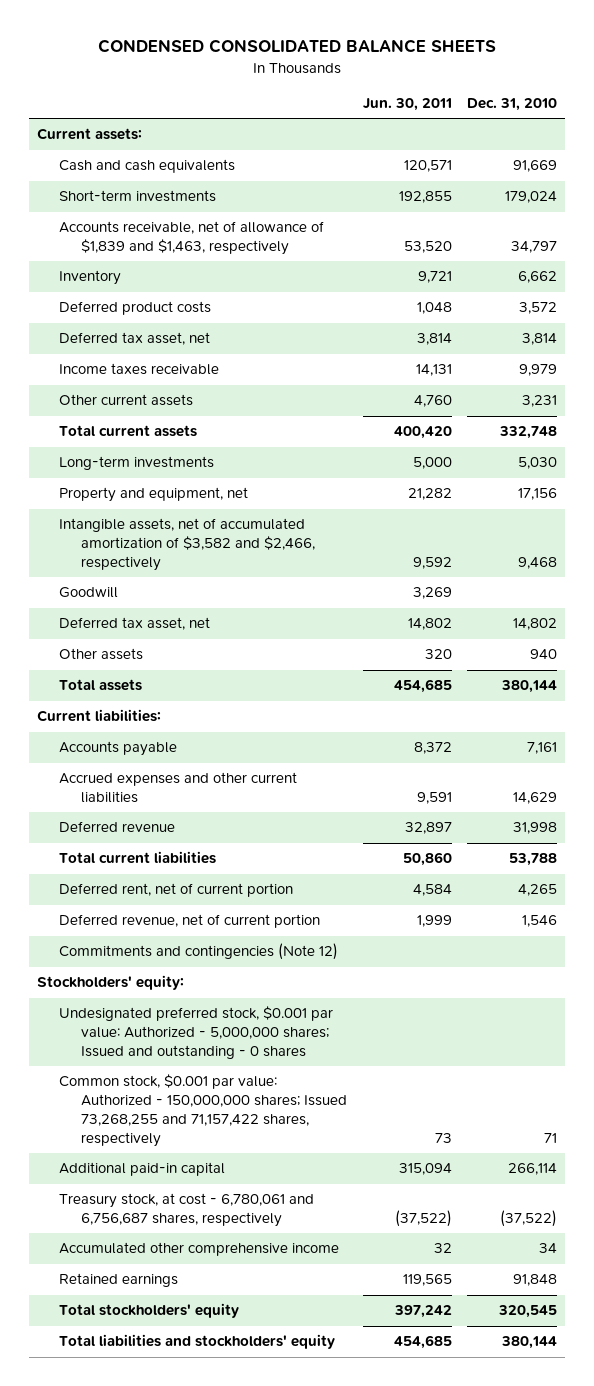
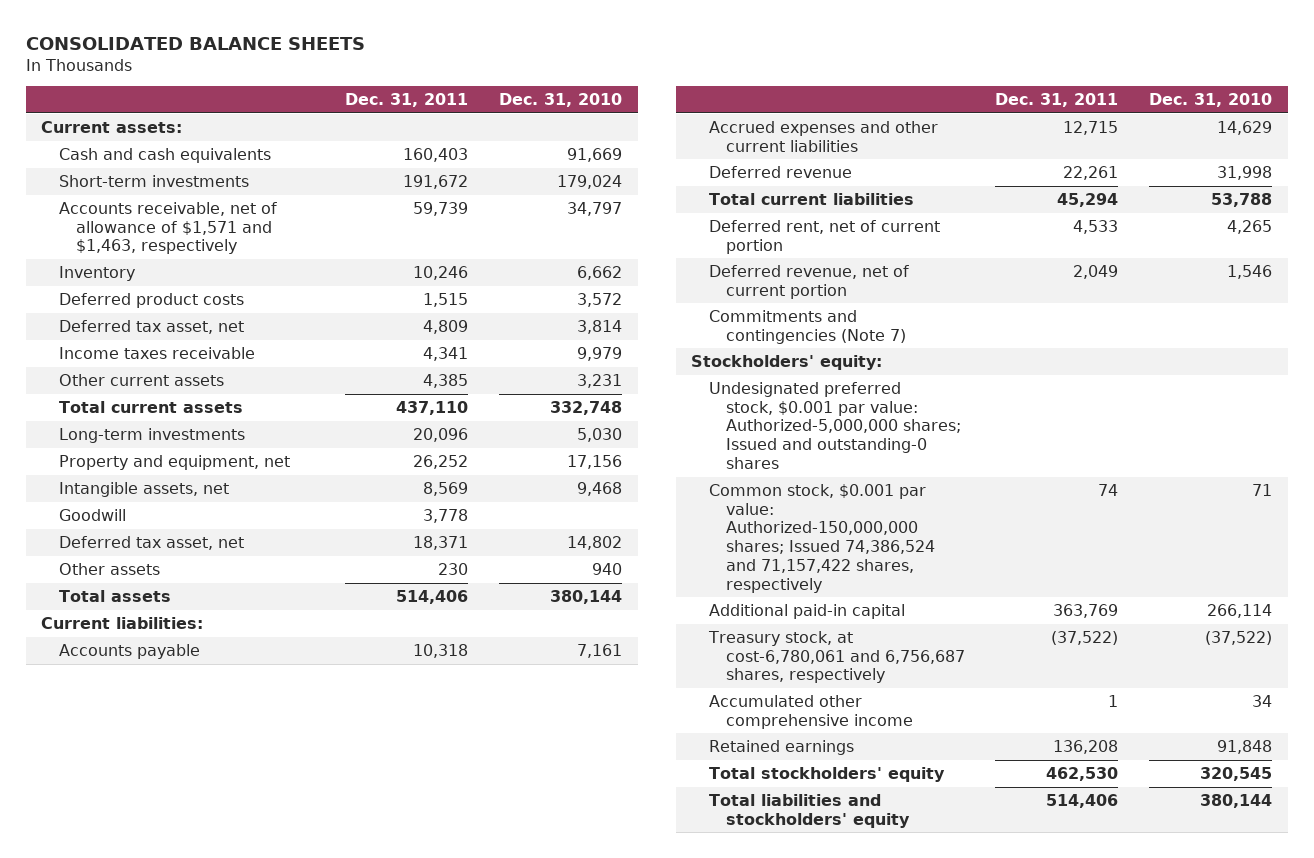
- CONDENSED CONSOLIDATED BALANCE SHEETS
+ CONSOLIDATED BALANCE SHEETS
- | Jun. 30, 2011 | Dec. 31, 2010
+ | Dec. 31, 2011 | Dec. 31, 2010
- Accounts receivable, net of allowance of $1,839 and $1,463, respectively | 53,520 | 34,797
+ Accounts receivable, net of allowance of $1,571 and $1,463, respectively | 59,739 | 34,797
- Intangible assets, net of accumulated amortization of $3,582 and $2,466, respectively | 9,592 | 9,468
+ Intangible assets, net | 8,569 | 9,468
- Commitments and contingencies (Note 12)
+ Commitments and contingencies (Note 7)
- Undesignated preferred stock, $0.001 par value: Authorized - 5,000,000 shares; Issued and outstanding - 0 shares
- Common stock, $0.001 par value: Authorized - 150,000,000 shares; Issued 73,268,255 and 71,157,422 shares, respectively | 73 | 71
+ Undesignated preferred stock, $0.001 par value: Authorized-5,000,000 shares; Issued and outstanding-0 shares
+ Common stock, $0.001 par value: Authorized-150,000,000 shares; Issued 74,386,524 and 71,157,422 shares, respectively | 74 | 71
- Treasury stock, at cost - 6,780,061 and 6,756,687 shares, respectively | (37,522) | (37,522)
+ Treasury stock, at cost-6,780,061 and 6,756,687 shares, respectively | (37,522) | (37,522)

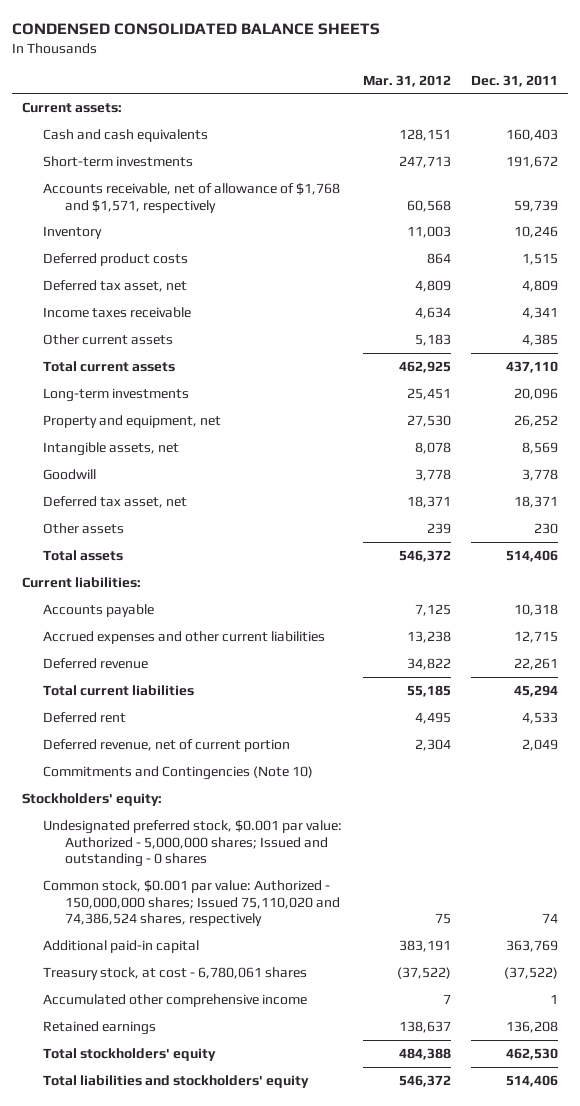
- CONSOLIDATED BALANCE SHEETS
+ CONDENSED CONSOLIDATED BALANCE SHEETS
- | Dec. 31, 2011 | Dec. 31, 2010
+ | Mar. 31, 2012 | Dec. 31, 2011
- Accounts receivable, net of allowance of $1,571 and $1,463, respectively | 59,739 | 34,797
+ Accounts receivable, net of allowance of $1,768 and $1,571, respectively | 60,568 | 59,739
- Deferred rent, net of current portion | 4,533 | 4,265
+ Deferred rent | 4,495 | 4,533
- Commitments and contingencies (Note 7)
+ Commitments and Contingencies (Note 10)
- Undesignated preferred stock, $0.001 par value: Authorized-5,000,000 shares; Issued and outstanding-0 shares
- Common stock, $0.001 par value: Authorized-150,000,000 shares; Issued 74,386,524 and 71,157,422 shares, respectively | 74 | 71
+ Undesignated preferred stock, $0.001 par value: Authorized - 5,000,000 shares; Issued and outstanding - 0 shares
+ Common stock, $0.001 par value: Authorized - 150,000,000 shares; Issued 75,110,020 and 74,386,524 shares, respectively | 75 | 74
- Treasury stock, at cost-6,780,061 and 6,756,687 shares, respectively | (37,522) | (37,522)
+ Treasury stock, at cost - 6,780,061 shares | (37,522) | (37,522)

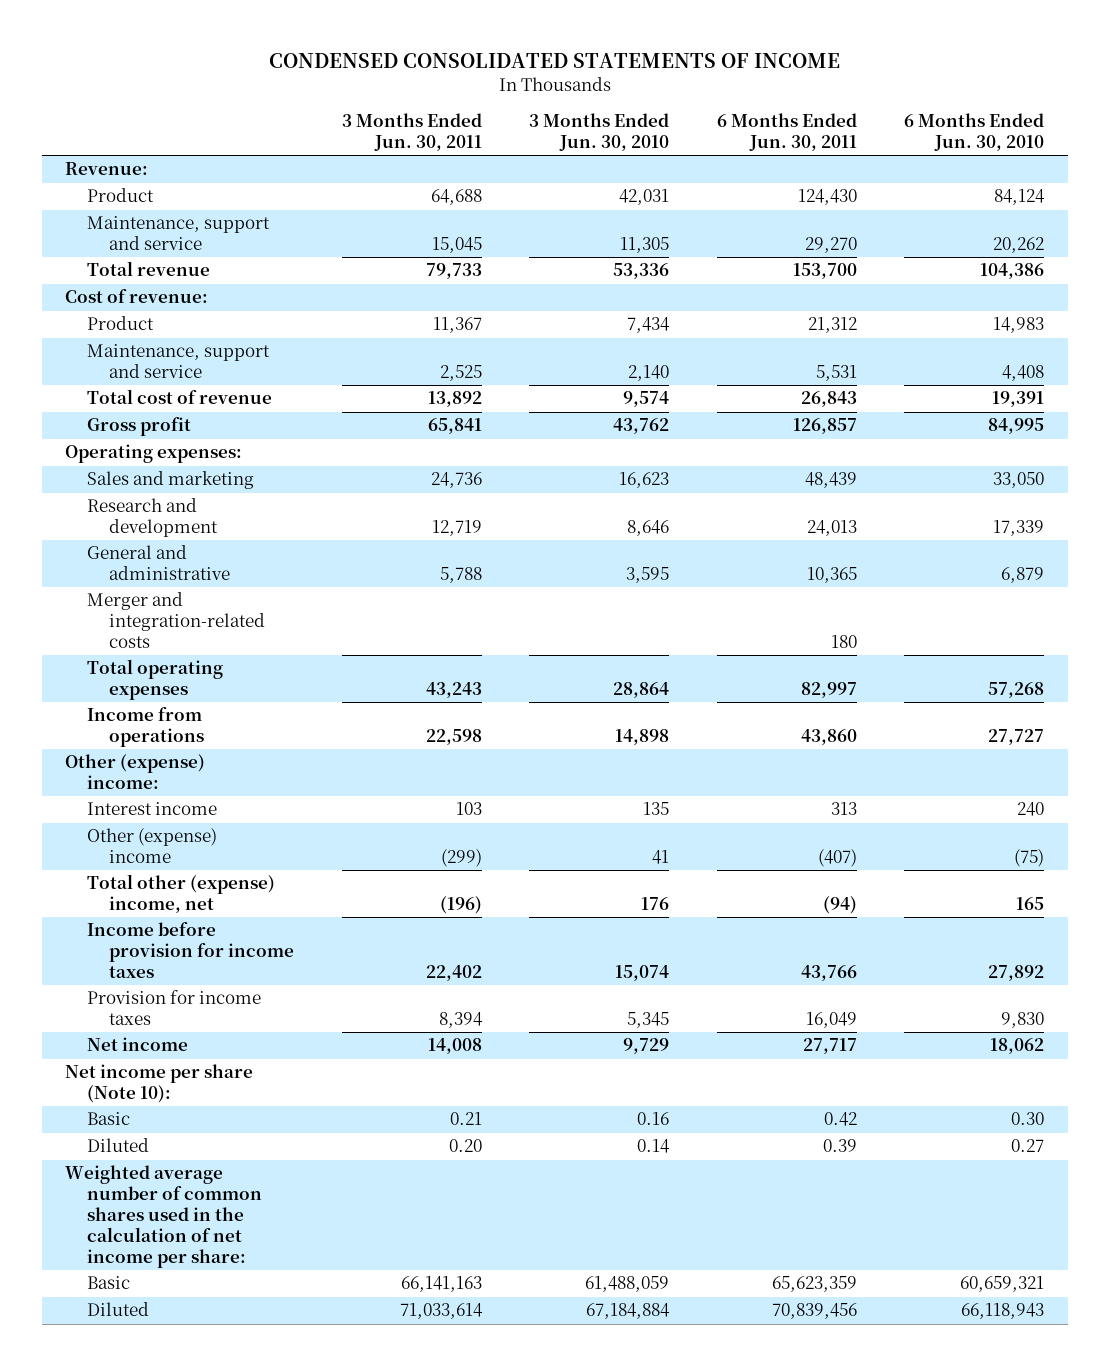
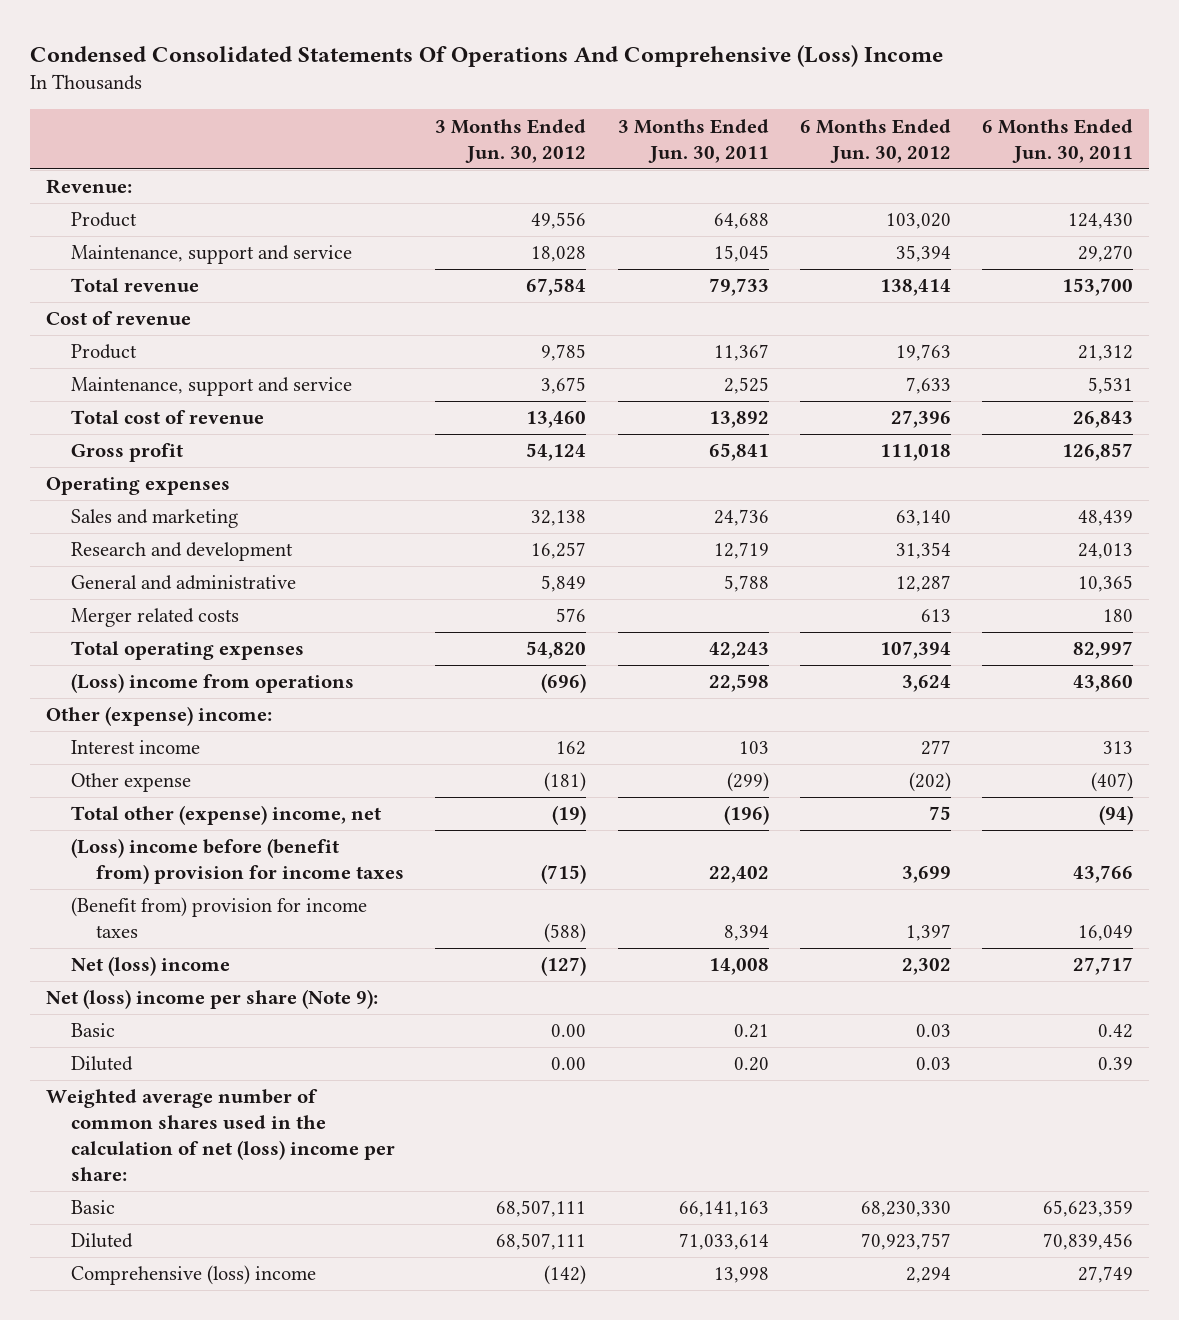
- CONDENSED CONSOLIDATED STATEMENTS OF INCOME
+ Condensed Consolidated Statements Of Operations And Comprehensive (Loss) Income
- | 3 Months Ended Jun. 30, 2011 | 3 Months Ended Jun. 30, 2010 | 6 Months Ended Jun. 30, 2011 | 6 Months Ended Jun. 30, 2010
+ | 3 Months Ended Jun. 30, 2012 | 3 Months Ended Jun. 30, 2011 | 6 Months Ended Jun. 30, 2012 | 6 Months Ended Jun. 30, 2011
- Cost of revenue:
+ Cost of revenue
- Operating expenses:
+ Operating expenses
- Merger and integration-related costs | | | 180 |
- Total operating expenses | 43,243 | 28,864 | 82,997 | 57,268
- Income from operations | 22,598 | 14,898 | 43,860 | 27,727
+ Merger related costs | 576 | | 613 | 180
+ Total operating expenses | 54,820 | 42,243 | 107,394 | 82,997
+ (Loss) income from operations | (696) | 22,598 | 3,624 | 43,860
- Other (expense) income | (299) | 41 | (407) | (75)
+ Other expense | (181) | (299) | (202) | (407)
- Income before provision for income taxes | 22,402 | 15,074 | 43,766 | 27,892
- Provision for income taxes | 8,394 | 5,345 | 16,049 | 9,830
- Net income | 14,008 | 9,729 | 27,717 | 18,062
- Net income per share (Note 10):
+ (Loss) income before (benefit from) provision for income taxes | (715) | 22,402 | 3,699 | 43,766
+ (Benefit from) provision for income taxes | (588) | 8,394 | 1,397 | 16,049
+ Net (loss) income | (127) | 14,008 | 2,302 | 27,717
+ Net (loss) income per share (Note 9):
- Weighted average number of common shares used in the calculation of net income per share:
+ Weighted average number of common shares used in the calculation of net (loss) income per share:
+ Comprehensive (loss) income | (142) | 13,998 | 2,294 | 27,749

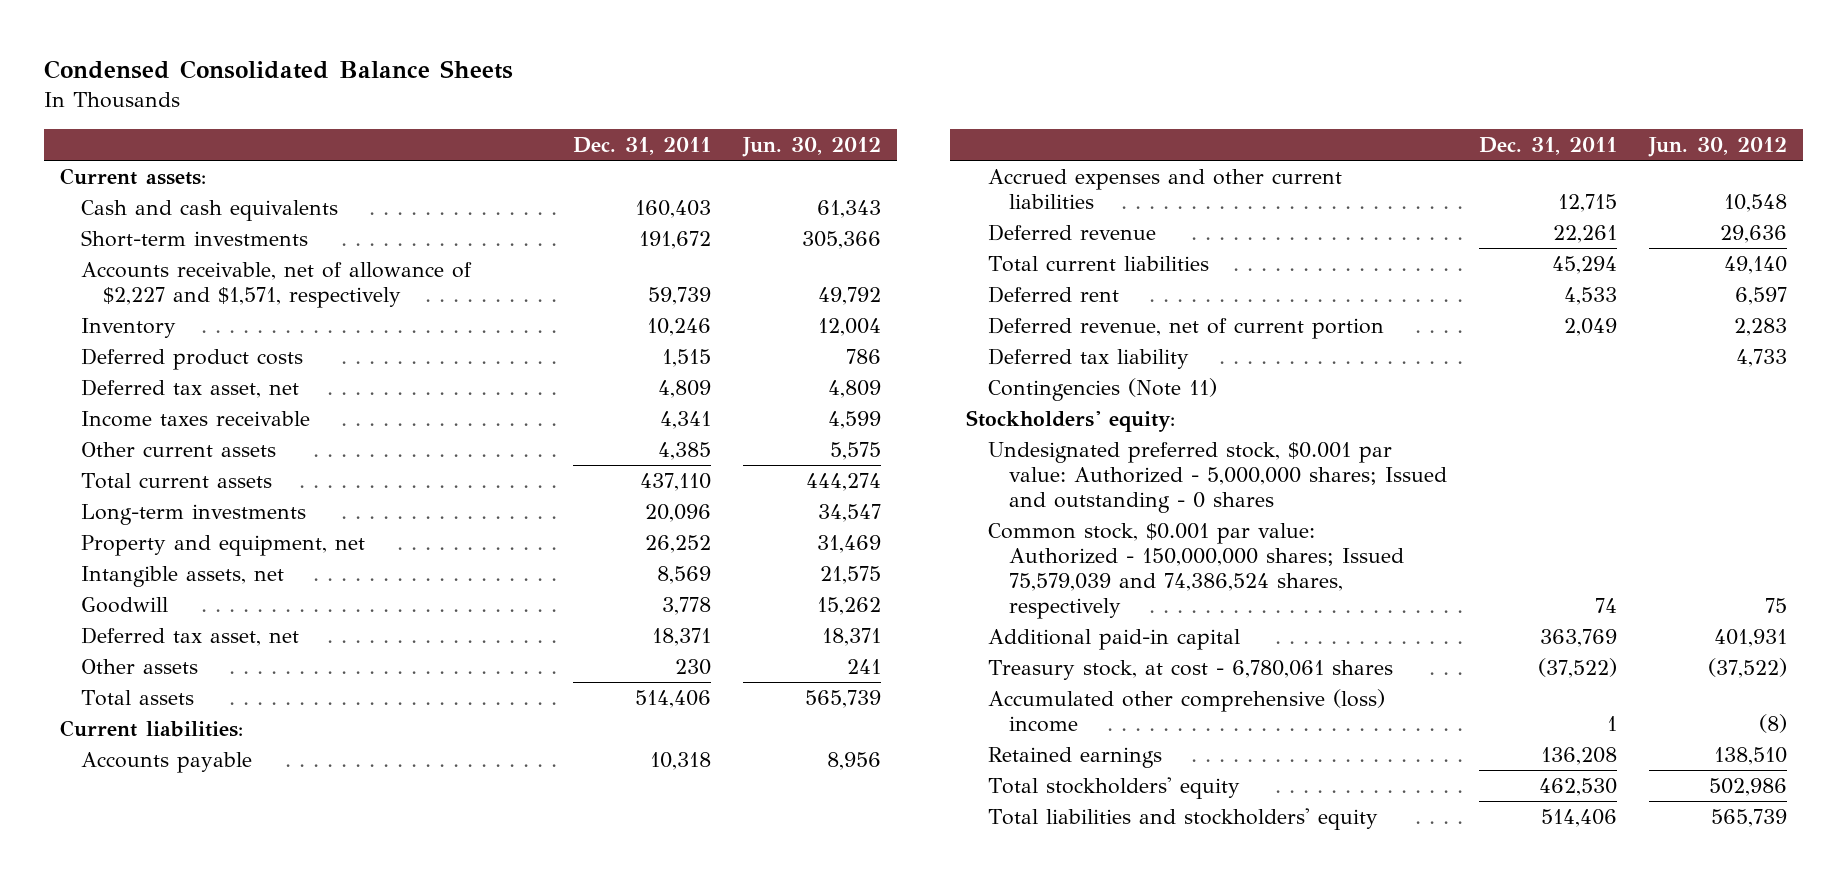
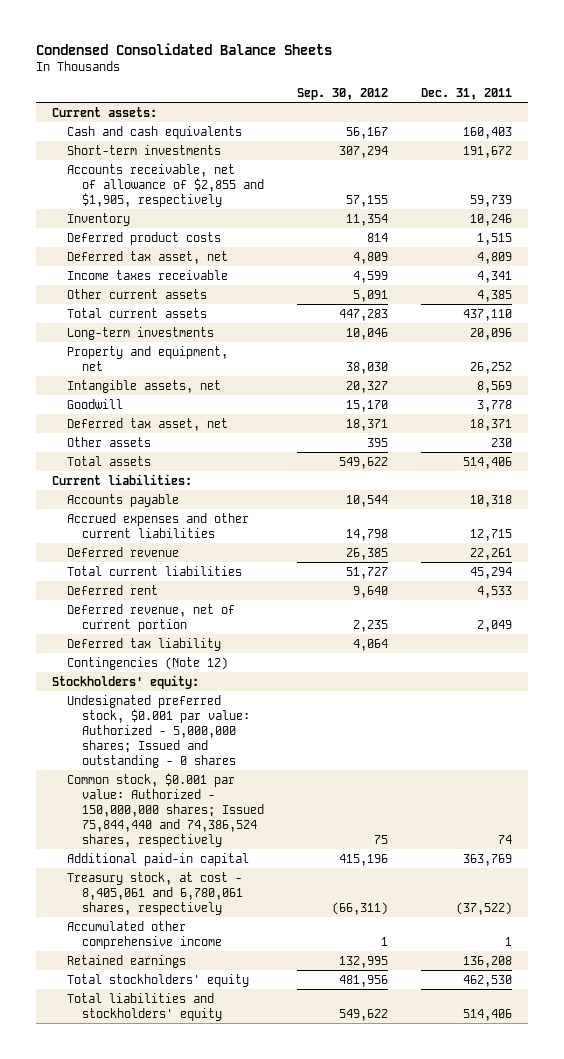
- | Dec. 31, 2011 | Jun. 30, 2012
+ | Sep. 30, 2012 | Dec. 31, 2011
- Accounts receivable, net of allowance of $2,227 and $1,571, respectively | 59,739 | 49,792
+ Accounts receivable, net of allowance of $2,855 and $1,905, respectively | 57,155 | 59,739
- Contingencies (Note 11)
+ Contingencies (Note 12)
- Common stock, $0.001 par value: Authorized - 150,000,000 shares; Issued 75,579,039 and 74,386,524 shares, respectively | 74 | 75
+ Common stock, $0.001 par value: Authorized - 150,000,000 shares; Issued 75,844,440 and 74,386,524 shares, respectively | 75 | 74
- Treasury stock, at cost - 6,780,061 shares | (37,522) | (37,522)
- Accumulated other comprehensive (loss) income | 1 | (8)
+ Treasury stock, at cost - 8,405,061 and 6,780,061 shares, respectively | (66,311) | (37,522)
+ Accumulated other comprehensive income | 1 | 1

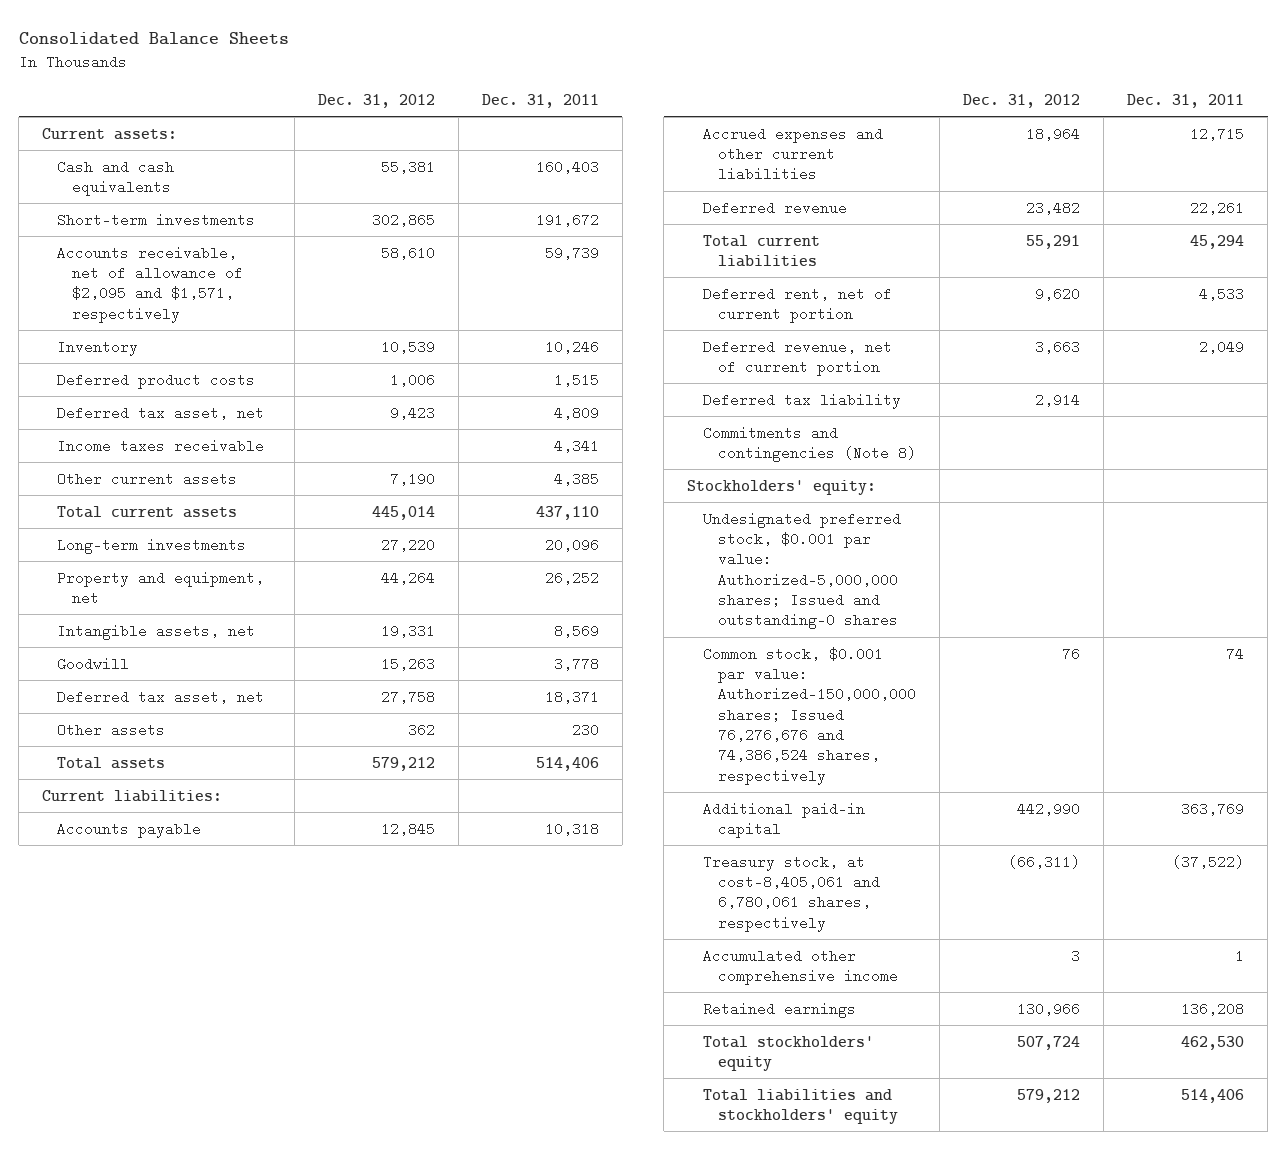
- Condensed Consolidated Balance Sheets
+ Consolidated Balance Sheets
- | Sep. 30, 2012 | Dec. 31, 2011
+ | Dec. 31, 2012 | Dec. 31, 2011
- Accounts receivable, net of allowance of $2,855 and $1,905, respectively | 57,155 | 59,739
+ Accounts receivable, net of allowance of $2,095 and $1,571, respectively | 58,610 | 59,739
- Deferred rent | 9,640 | 4,533
+ Deferred rent, net of current portion | 9,620 | 4,533
- Contingencies (Note 12)
+ Commitments and contingencies (Note 8)
- Undesignated preferred stock, $0.001 par value: Authorized - 5,000,000 shares; Issued and outstanding - 0 shares
- Common stock, $0.001 par value: Authorized - 150,000,000 shares; Issued 75,844,440 and 74,386,524 shares, respectively | 75 | 74
+ Undesignated preferred stock, $0.001 par value: Authorized-5,000,000 shares; Issued and outstanding-0 shares
+ Common stock, $0.001 par value: Authorized-150,000,000 shares; Issued 76,276,676 and 74,386,524 shares, respectively | 76 | 74
- Treasury stock, at cost - 8,405,061 and 6,780,061 shares, respectively | (66,311) | (37,522)
+ Treasury stock, at cost-8,405,061 and 6,780,061 shares, respectively | (66,311) | (37,522)

